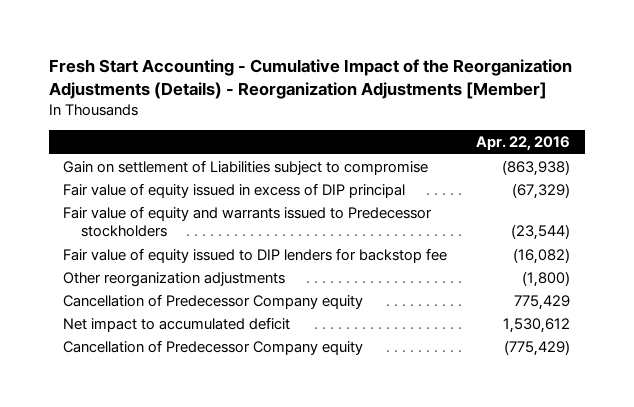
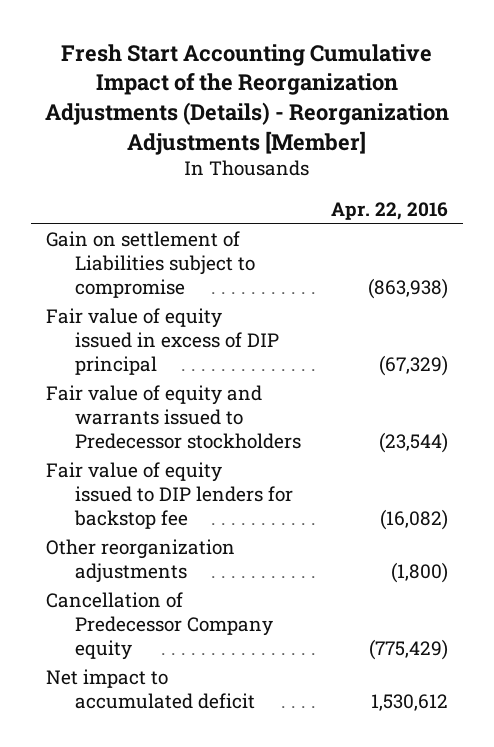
- Fresh Start Accounting - Cumulative Impact of the Reorganization Adjustments (Details) - Reorganization Adjustments [Member]
+ Fresh Start Accounting Cumulative Impact of the Reorganization Adjustments (Details) - Reorganization Adjustments [Member]
- Cancellation of Predecessor Company equity | 775,429
moved down: Net impact to accumulated deficit | 1,530,612

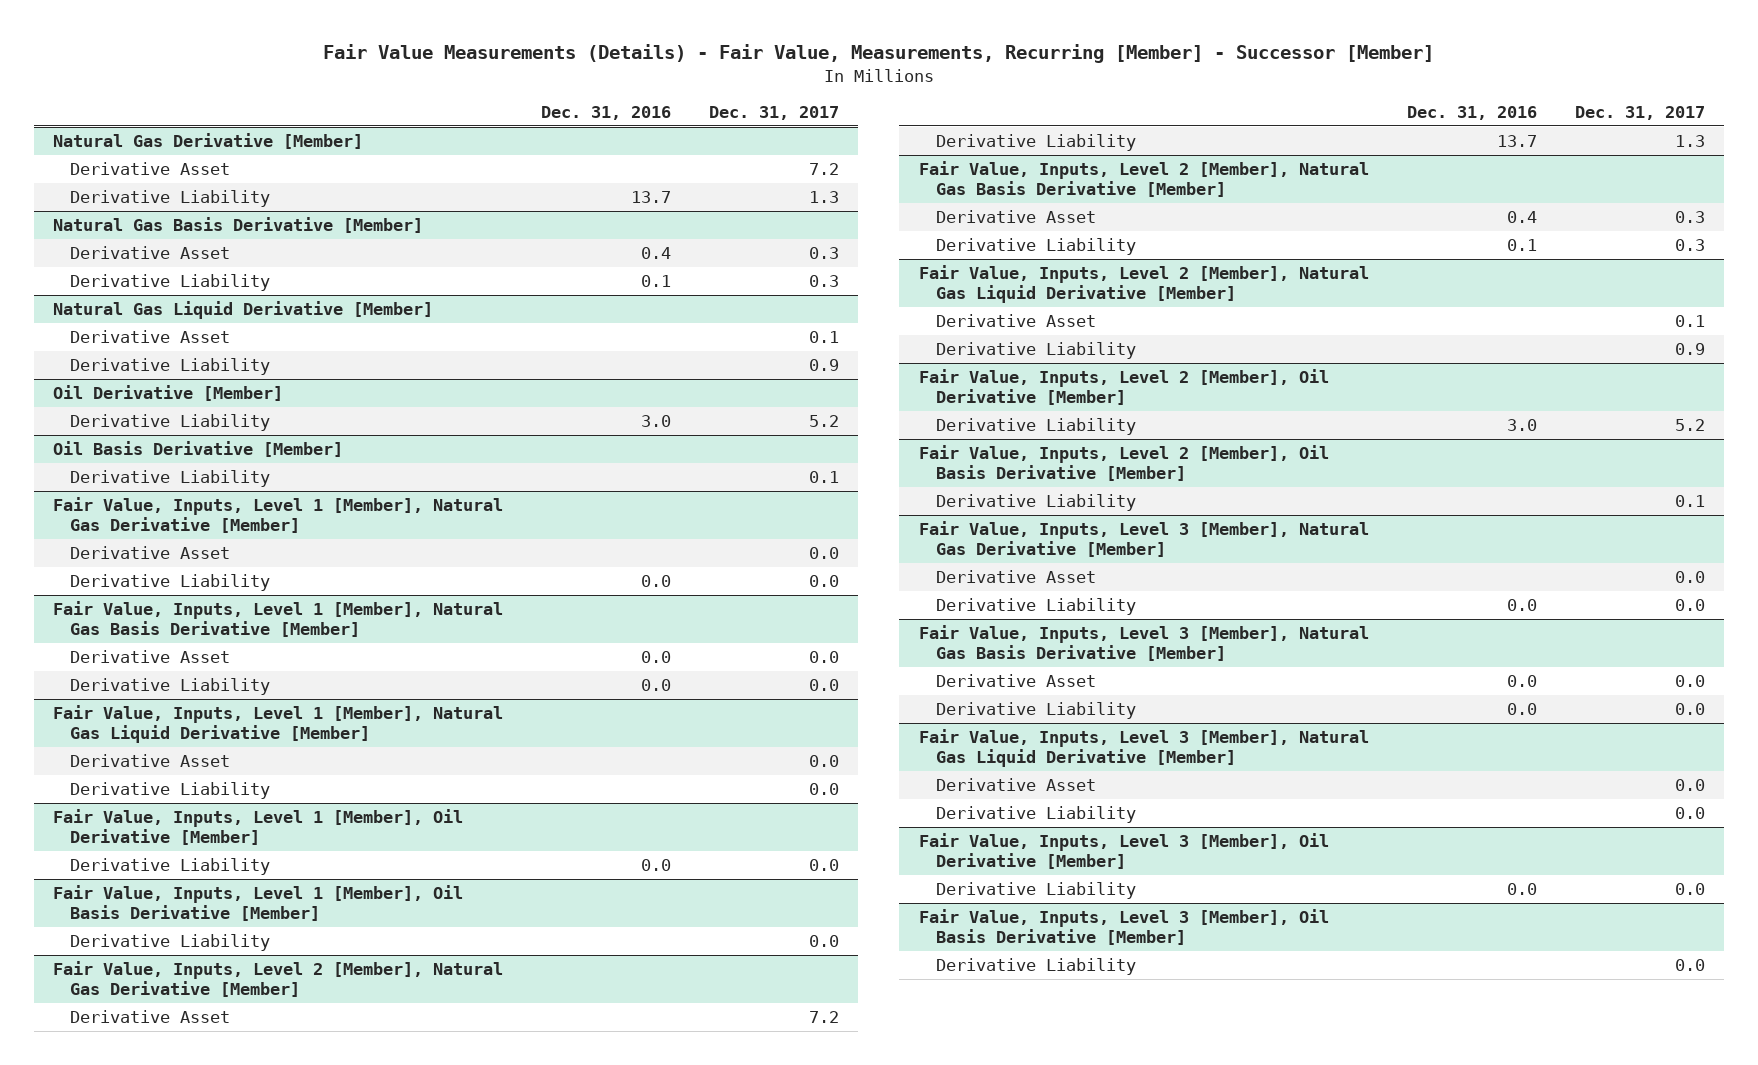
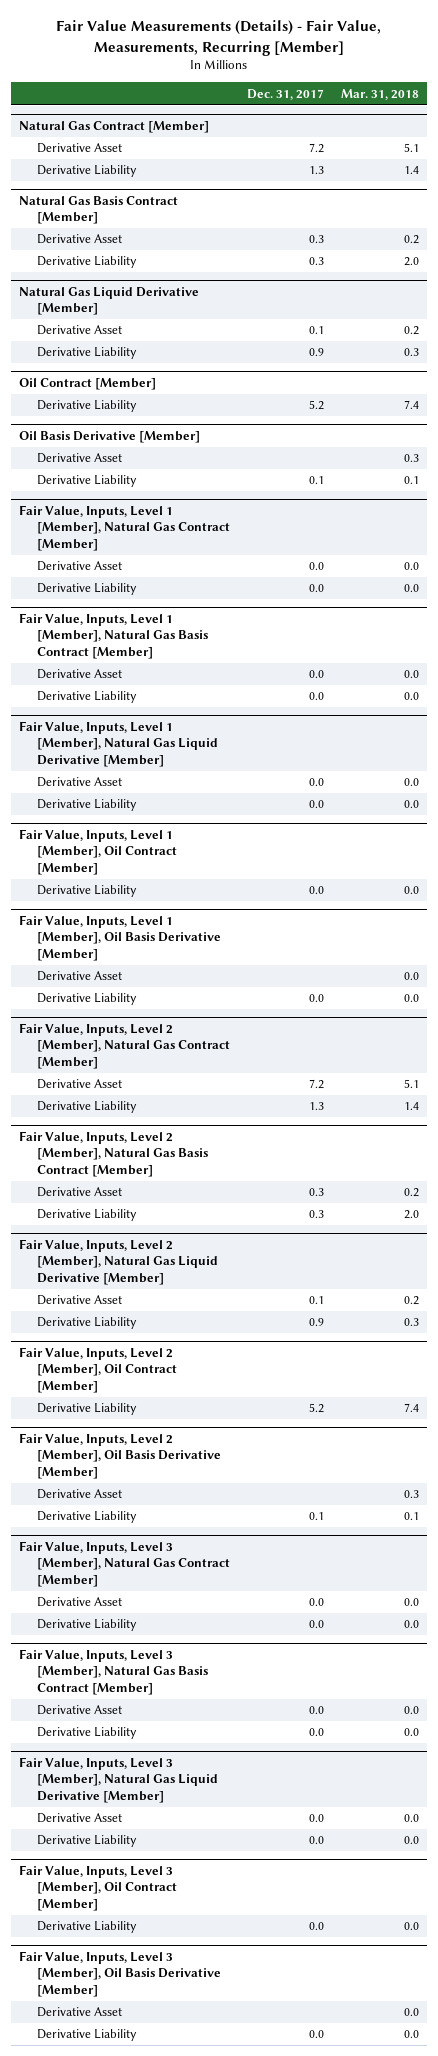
- Fair Value Measurements (Details) - Fair Value, Measurements, Recurring [Member] - Successor [Member]
+ Fair Value Measurements (Details) - Fair Value, Measurements, Recurring [Member]
- | Dec. 31, 2016 | Dec. 31, 2017
+ | Dec. 31, 2017 | Mar. 31, 2018
- Natural Gas Derivative [Member]
+ Natural Gas Contract [Member]
- Natural Gas Basis Derivative [Member]
+ Natural Gas Basis Contract [Member]
- Oil Derivative [Member]
+ Oil Contract [Member]
@ Oil Basis Derivative [Member]
+ Derivative Asset | | 0.3
- Fair Value, Inputs, Level 1 [Member], Natural Gas Derivative [Member]
+ Fair Value, Inputs, Level 1 [Member], Natural Gas Contract [Member]
- Fair Value, Inputs, Level 1 [Member], Natural Gas Basis Derivative [Member]
+ Fair Value, Inputs, Level 1 [Member], Natural Gas Basis Contract [Member]
- Fair Value, Inputs, Level 1 [Member], Oil Derivative [Member]
+ Fair Value, Inputs, Level 1 [Member], Oil Contract [Member]
@ Fair Value, Inputs, Level 1 [Member], Oil Basis Derivative [Member]
+ Derivative Asset | | 0.0
- Fair Value, Inputs, Level 2 [Member], Natural Gas Derivative [Member]
+ Fair Value, Inputs, Level 2 [Member], Natural Gas Contract [Member]
- Fair Value, Inputs, Level 2 [Member], Natural Gas Basis Derivative [Member]
+ Fair Value, Inputs, Level 2 [Member], Natural Gas Basis Contract [Member]
- Fair Value, Inputs, Level 2 [Member], Oil Derivative [Member]
+ Fair Value, Inputs, Level 2 [Member], Oil Contract [Member]
@ Fair Value, Inputs, Level 2 [Member], Oil Basis Derivative [Member]
+ Derivative Asset | | 0.3
- Fair Value, Inputs, Level 3 [Member], Natural Gas Derivative [Member]
+ Fair Value, Inputs, Level 3 [Member], Natural Gas Contract [Member]
- Fair Value, Inputs, Level 3 [Member], Natural Gas Basis Derivative [Member]
+ Fair Value, Inputs, Level 3 [Member], Natural Gas Basis Contract [Member]
- Fair Value, Inputs, Level 3 [Member], Oil Derivative [Member]
+ Fair Value, Inputs, Level 3 [Member], Oil Contract [Member]
@ Fair Value, Inputs, Level 3 [Member], Oil Basis Derivative [Member]
+ Derivative Asset | | 0.0

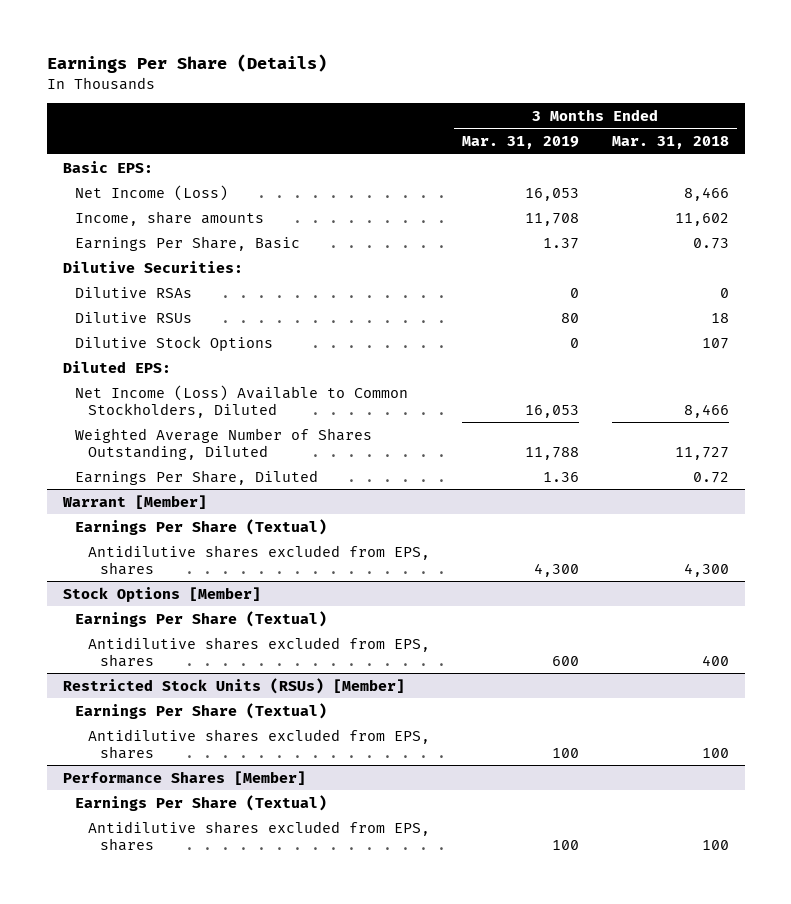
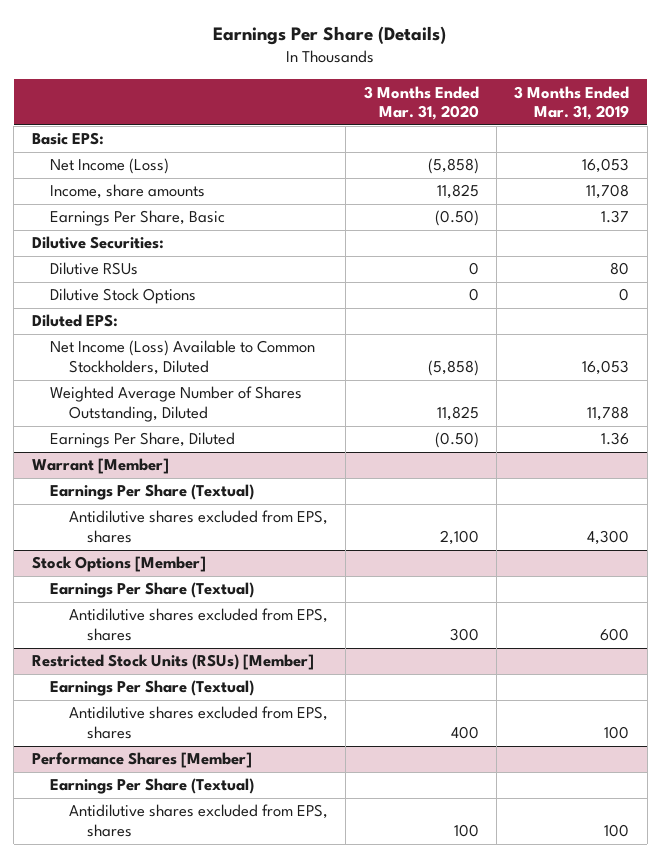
- | 3 Months Ended Mar. 31, 2019 | 3 Months Ended Mar. 31, 2018
+ | 3 Months Ended Mar. 31, 2020 | 3 Months Ended Mar. 31, 2019
- Dilutive RSAs | 0 | 0

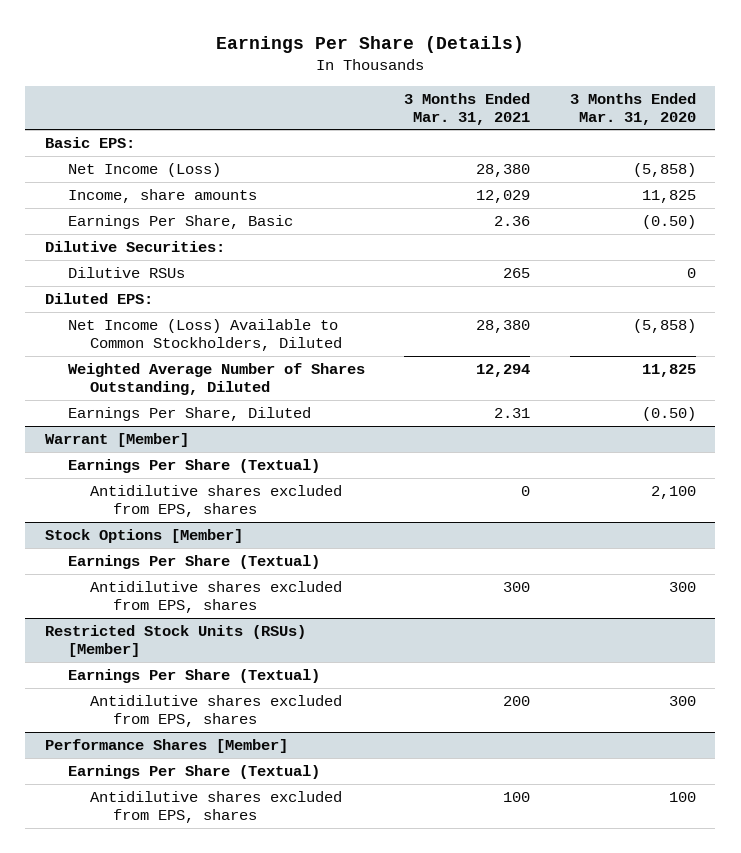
- | 3 Months Ended Mar. 31, 2020 | 3 Months Ended Mar. 31, 2019
+ | 3 Months Ended Mar. 31, 2021 | 3 Months Ended Mar. 31, 2020
- Dilutive Stock Options | 0 | 0
@ Restricted Stock Units (RSUs) [Member]
- Antidilutive shares excluded from EPS, shares | 400 | 100
+ Antidilutive shares excluded from EPS, shares | 200 | 300

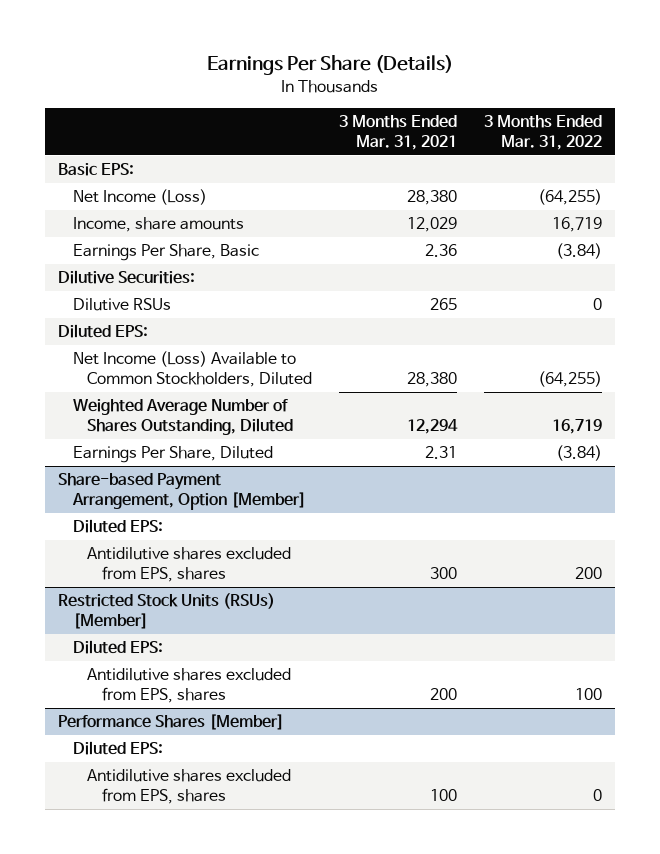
- | 3 Months Ended Mar. 31, 2021 | 3 Months Ended Mar. 31, 2020
+ | 3 Months Ended Mar. 31, 2021 | 3 Months Ended Mar. 31, 2022
- Warrant [Member]
- Earnings Per Share (Textual)
- Antidilutive shares excluded from EPS, shares | 0 | 2,100
- Stock Options [Member]
- Earnings Per Share (Textual)
+ Share-based Payment Arrangement, Option [Member]
+ Diluted EPS:
@ Restricted Stock Units (RSUs) [Member]
- Earnings Per Share (Textual)
+ Diluted EPS:
@ Performance Shares [Member]
- Earnings Per Share (Textual)
+ Diluted EPS:

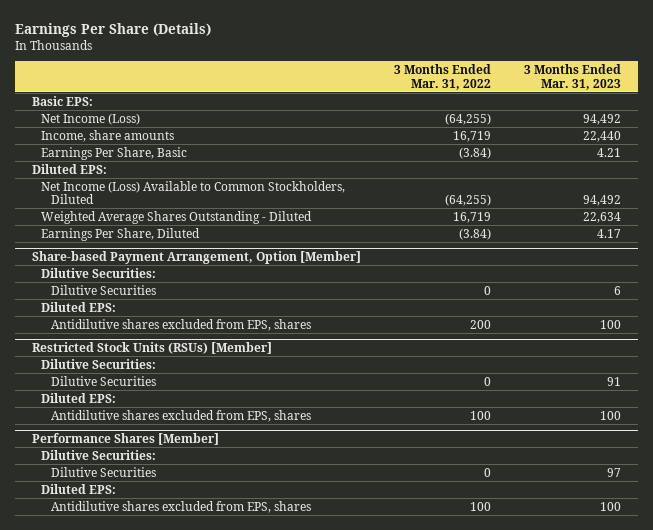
- | 3 Months Ended Mar. 31, 2021 | 3 Months Ended Mar. 31, 2022
+ | 3 Months Ended Mar. 31, 2022 | 3 Months Ended Mar. 31, 2023
- Dilutive Securities:
- Dilutive RSUs | 265 | 0
- Weighted Average Number of Shares Outstanding, Diluted | 12,294 | 16,719
+ Weighted Average Shares Outstanding - Diluted | 16,719 | 22,634
@ Share-based Payment Arrangement, Option [Member]
+ Dilutive Securities:
+ Dilutive Securities | 0 | 6
@ Restricted Stock Units (RSUs) [Member]
+ Dilutive Securities:
+ Dilutive Securities | 0 | 91
@ Performance Shares [Member]
+ Dilutive Securities:
+ Dilutive Securities | 0 | 97
- Antidilutive shares excluded from EPS, shares | 100 | 0
+ Antidilutive shares excluded from EPS, shares | 100 | 100

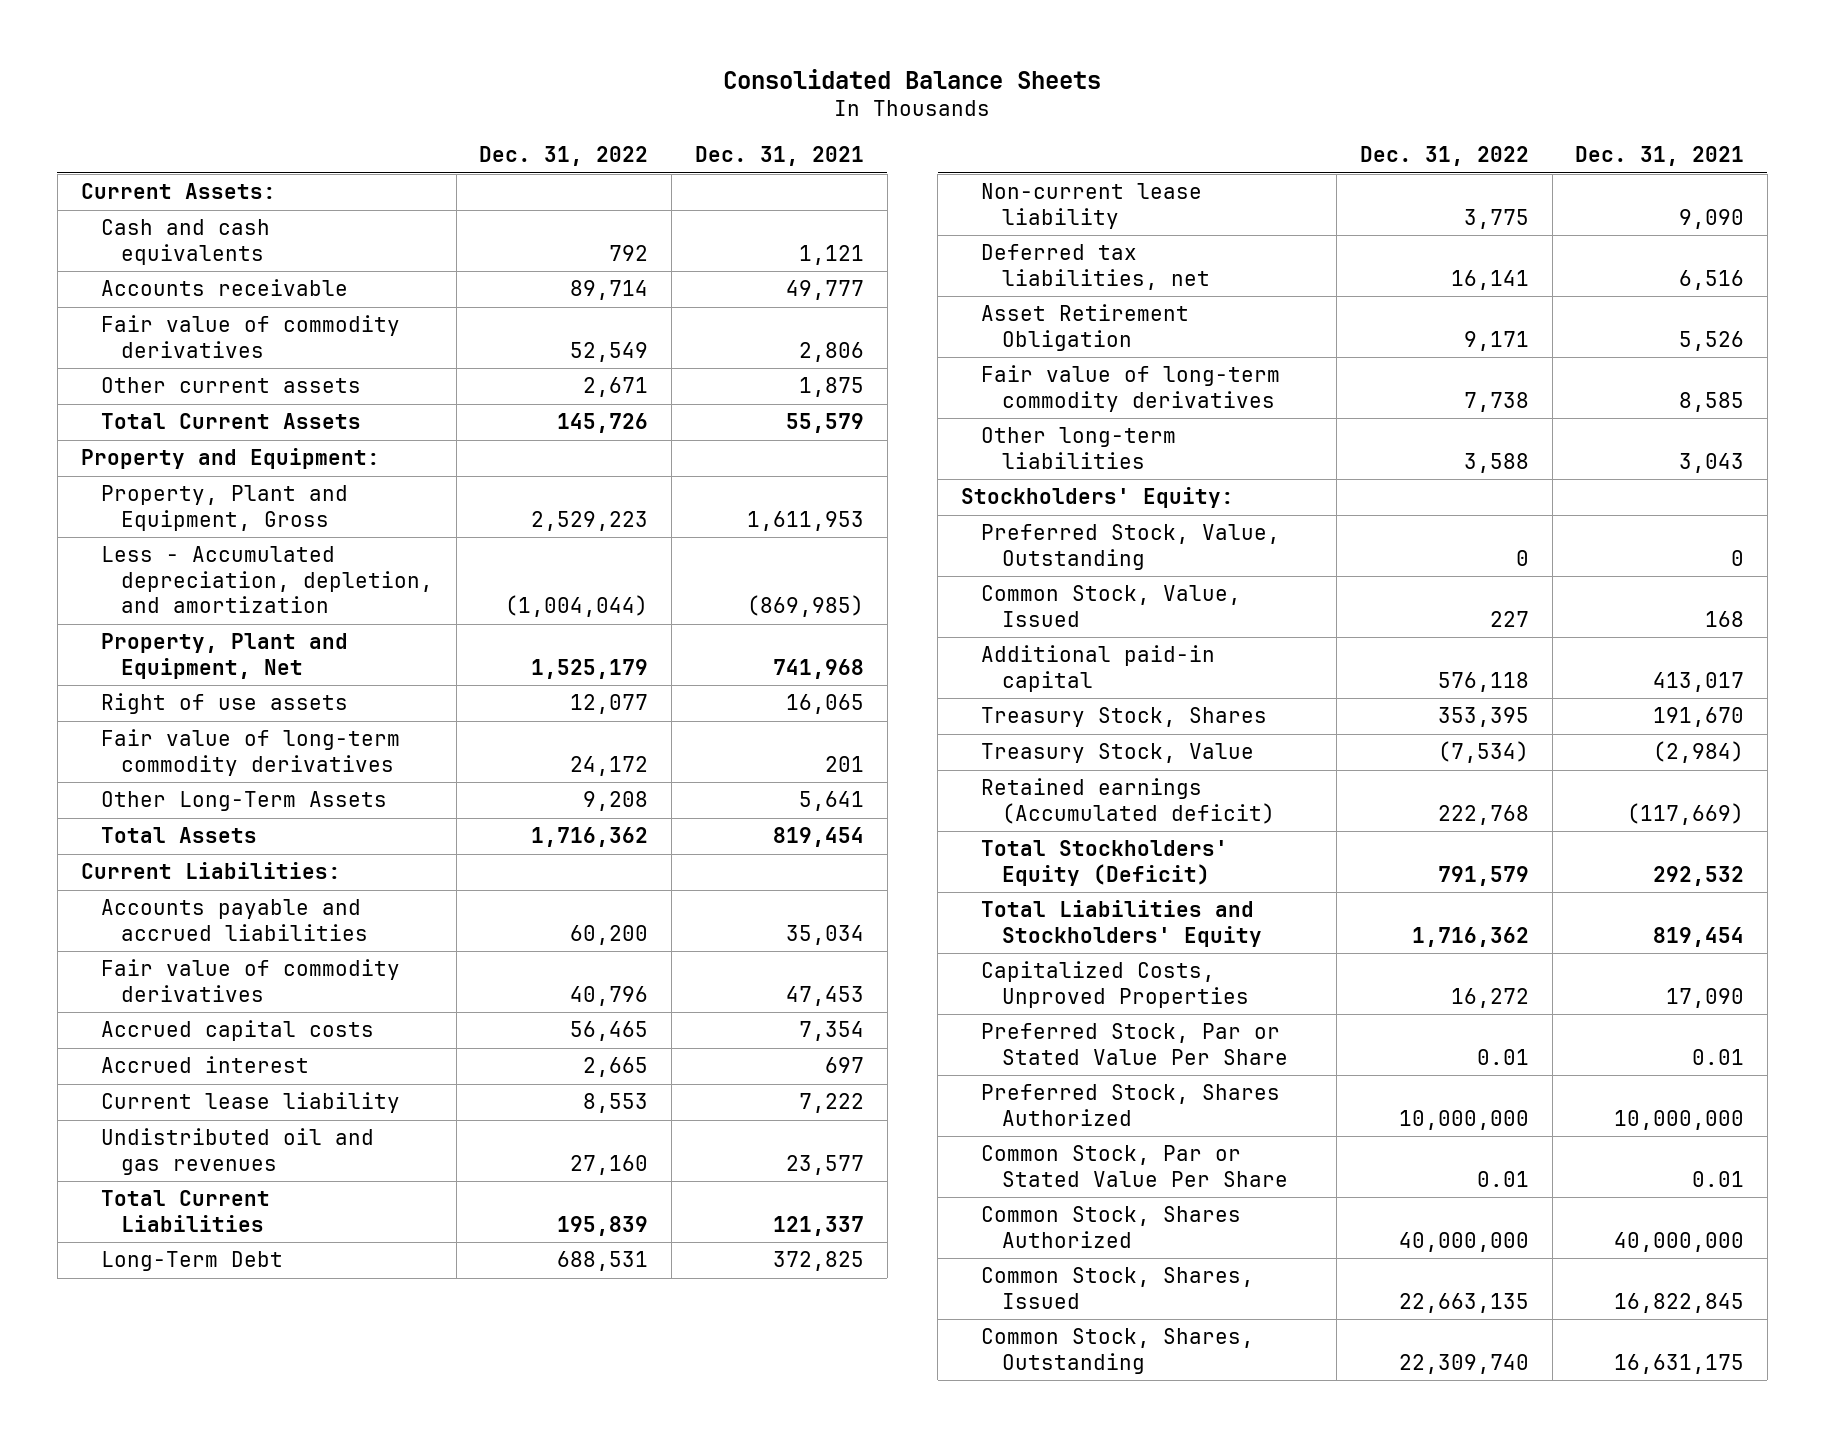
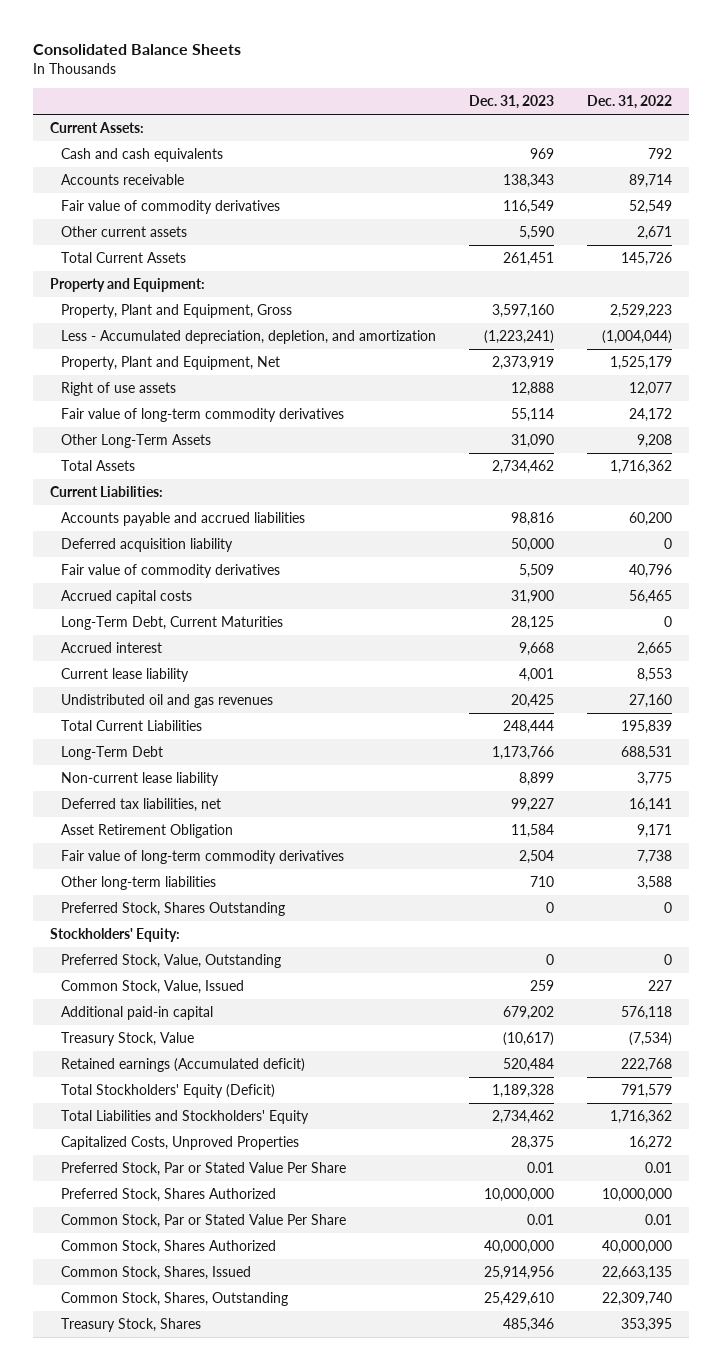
- | Dec. 31, 2022 | Dec. 31, 2021
+ | Dec. 31, 2023 | Dec. 31, 2022
+ Deferred acquisition liability | 50,000 | 0
+ Long-Term Debt, Current Maturities | 28,125 | 0
+ Preferred Stock, Shares Outstanding | 0 | 0
moved down: Treasury Stock, Shares | 485,346 | 353,395

